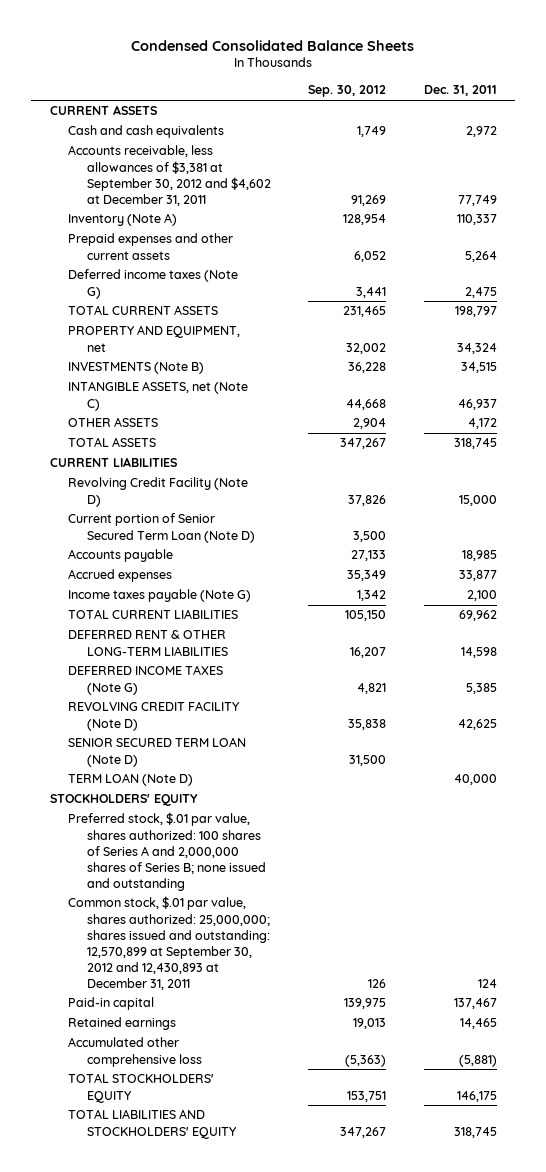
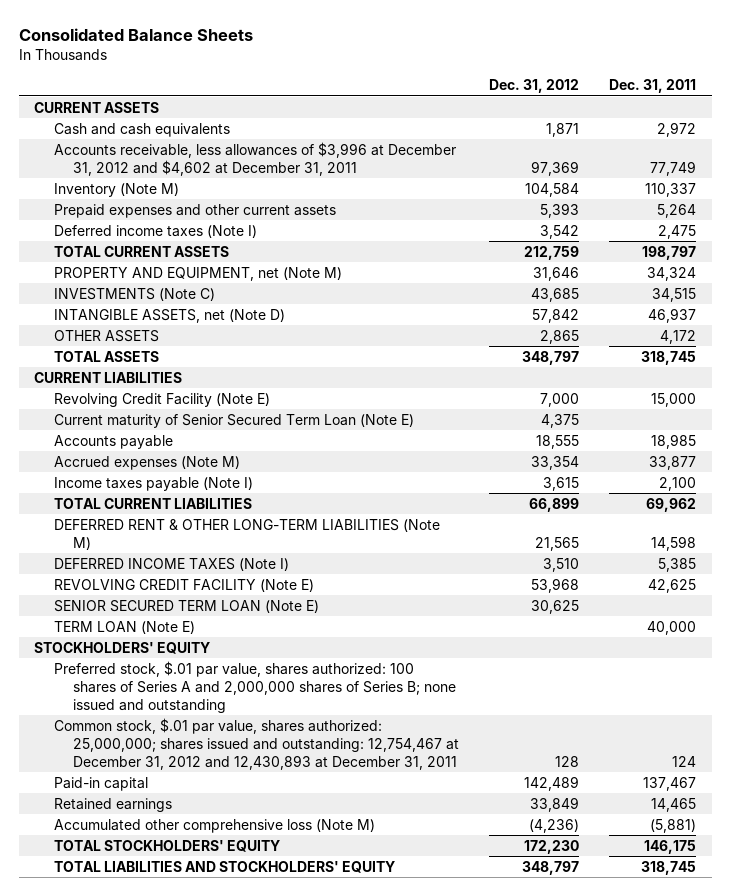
- Condensed Consolidated Balance Sheets
+ Consolidated Balance Sheets
- | Sep. 30, 2012 | Dec. 31, 2011
+ | Dec. 31, 2012 | Dec. 31, 2011
- Accounts receivable, less allowances of $3,381 at September 30, 2012 and $4,602 at December 31, 2011 | 91,269 | 77,749
- Inventory (Note A) | 128,954 | 110,337
+ Accounts receivable, less allowances of $3,996 at December 31, 2012 and $4,602 at December 31, 2011 | 97,369 | 77,749
+ Inventory (Note M) | 104,584 | 110,337
- Deferred income taxes (Note G) | 3,441 | 2,475
+ Deferred income taxes (Note I) | 3,542 | 2,475
- PROPERTY AND EQUIPMENT, net | 32,002 | 34,324
- INVESTMENTS (Note B) | 36,228 | 34,515
- INTANGIBLE ASSETS, net (Note C) | 44,668 | 46,937
+ PROPERTY AND EQUIPMENT, net (Note M) | 31,646 | 34,324
+ INVESTMENTS (Note C) | 43,685 | 34,515
+ INTANGIBLE ASSETS, net (Note D) | 57,842 | 46,937
- Revolving Credit Facility (Note D) | 37,826 | 15,000
- Current portion of Senior Secured Term Loan (Note D) | 3,500 |
+ Revolving Credit Facility (Note E) | 7,000 | 15,000
+ Current maturity of Senior Secured Term Loan (Note E) | 4,375 |
- Accrued expenses | 35,349 | 33,877
- Income taxes payable (Note G) | 1,342 | 2,100
+ Accrued expenses (Note M) | 33,354 | 33,877
+ Income taxes payable (Note I) | 3,615 | 2,100
- DEFERRED RENT & OTHER LONG-TERM LIABILITIES | 16,207 | 14,598
- DEFERRED INCOME TAXES (Note G) | 4,821 | 5,385
- REVOLVING CREDIT FACILITY (Note D) | 35,838 | 42,625
- SENIOR SECURED TERM LOAN (Note D) | 31,500 |
- TERM LOAN (Note D) | | 40,000
+ DEFERRED RENT & OTHER LONG-TERM LIABILITIES (Note M) | 21,565 | 14,598
+ DEFERRED INCOME TAXES (Note I) | 3,510 | 5,385
+ REVOLVING CREDIT FACILITY (Note E) | 53,968 | 42,625
+ SENIOR SECURED TERM LOAN (Note E) | 30,625 |
+ TERM LOAN (Note E) | | 40,000
- Common stock, $.01 par value, shares authorized: 25,000,000; shares issued and outstanding: 12,570,899 at September 30, 2012 and 12,430,893 at December 31, 2011 | 126 | 124
+ Common stock, $.01 par value, shares authorized: 25,000,000; shares issued and outstanding: 12,754,467 at December 31, 2012 and 12,430,893 at December 31, 2011 | 128 | 124
- Accumulated other comprehensive loss | (5,363) | (5,881)
+ Accumulated other comprehensive loss (Note M) | (4,236) | (5,881)

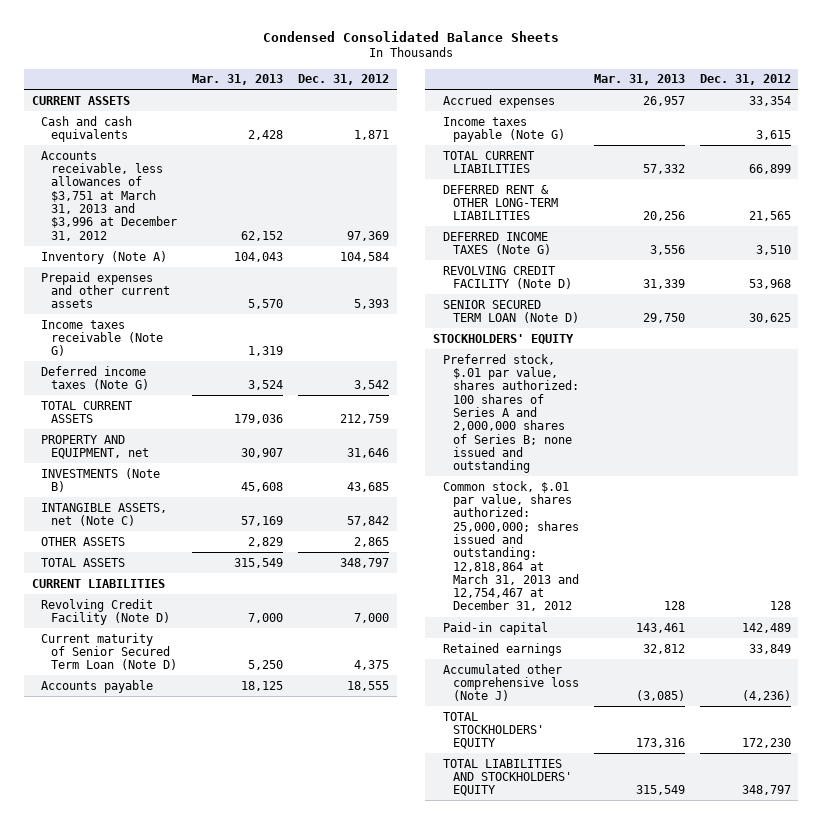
- Consolidated Balance Sheets
+ Condensed Consolidated Balance Sheets
- | Dec. 31, 2012 | Dec. 31, 2011
+ | Mar. 31, 2013 | Dec. 31, 2012
- Accounts receivable, less allowances of $3,996 at December 31, 2012 and $4,602 at December 31, 2011 | 97,369 | 77,749
- Inventory (Note M) | 104,584 | 110,337
+ Accounts receivable, less allowances of $3,751 at March 31, 2013 and $3,996 at December 31, 2012 | 62,152 | 97,369
+ Inventory (Note A) | 104,043 | 104,584
- Deferred income taxes (Note I) | 3,542 | 2,475
+ Income taxes receivable (Note G) | 1,319 |
+ Deferred income taxes (Note G) | 3,524 | 3,542
- PROPERTY AND EQUIPMENT, net (Note M) | 31,646 | 34,324
- INVESTMENTS (Note C) | 43,685 | 34,515
- INTANGIBLE ASSETS, net (Note D) | 57,842 | 46,937
+ PROPERTY AND EQUIPMENT, net | 30,907 | 31,646
+ INVESTMENTS (Note B) | 45,608 | 43,685
+ INTANGIBLE ASSETS, net (Note C) | 57,169 | 57,842
- Revolving Credit Facility (Note E) | 7,000 | 15,000
- Current maturity of Senior Secured Term Loan (Note E) | 4,375 |
+ Revolving Credit Facility (Note D) | 7,000 | 7,000
+ Current maturity of Senior Secured Term Loan (Note D) | 5,250 | 4,375
- Accrued expenses (Note M) | 33,354 | 33,877
- Income taxes payable (Note I) | 3,615 | 2,100
+ Accrued expenses | 26,957 | 33,354
+ Income taxes payable (Note G) | | 3,615
- DEFERRED RENT & OTHER LONG-TERM LIABILITIES (Note M) | 21,565 | 14,598
- DEFERRED INCOME TAXES (Note I) | 3,510 | 5,385
- REVOLVING CREDIT FACILITY (Note E) | 53,968 | 42,625
- SENIOR SECURED TERM LOAN (Note E) | 30,625 |
- TERM LOAN (Note E) | | 40,000
+ DEFERRED RENT & OTHER LONG-TERM LIABILITIES | 20,256 | 21,565
+ DEFERRED INCOME TAXES (Note G) | 3,556 | 3,510
+ REVOLVING CREDIT FACILITY (Note D) | 31,339 | 53,968
+ SENIOR SECURED TERM LOAN (Note D) | 29,750 | 30,625
- Common stock, $.01 par value, shares authorized: 25,000,000; shares issued and outstanding: 12,754,467 at December 31, 2012 and 12,430,893 at December 31, 2011 | 128 | 124
+ Common stock, $.01 par value, shares authorized: 25,000,000; shares issued and outstanding: 12,818,864 at March 31, 2013 and 12,754,467 at December 31, 2012 | 128 | 128
- Accumulated other comprehensive loss (Note M) | (4,236) | (5,881)
+ Accumulated other comprehensive loss (Note J) | (3,085) | (4,236)

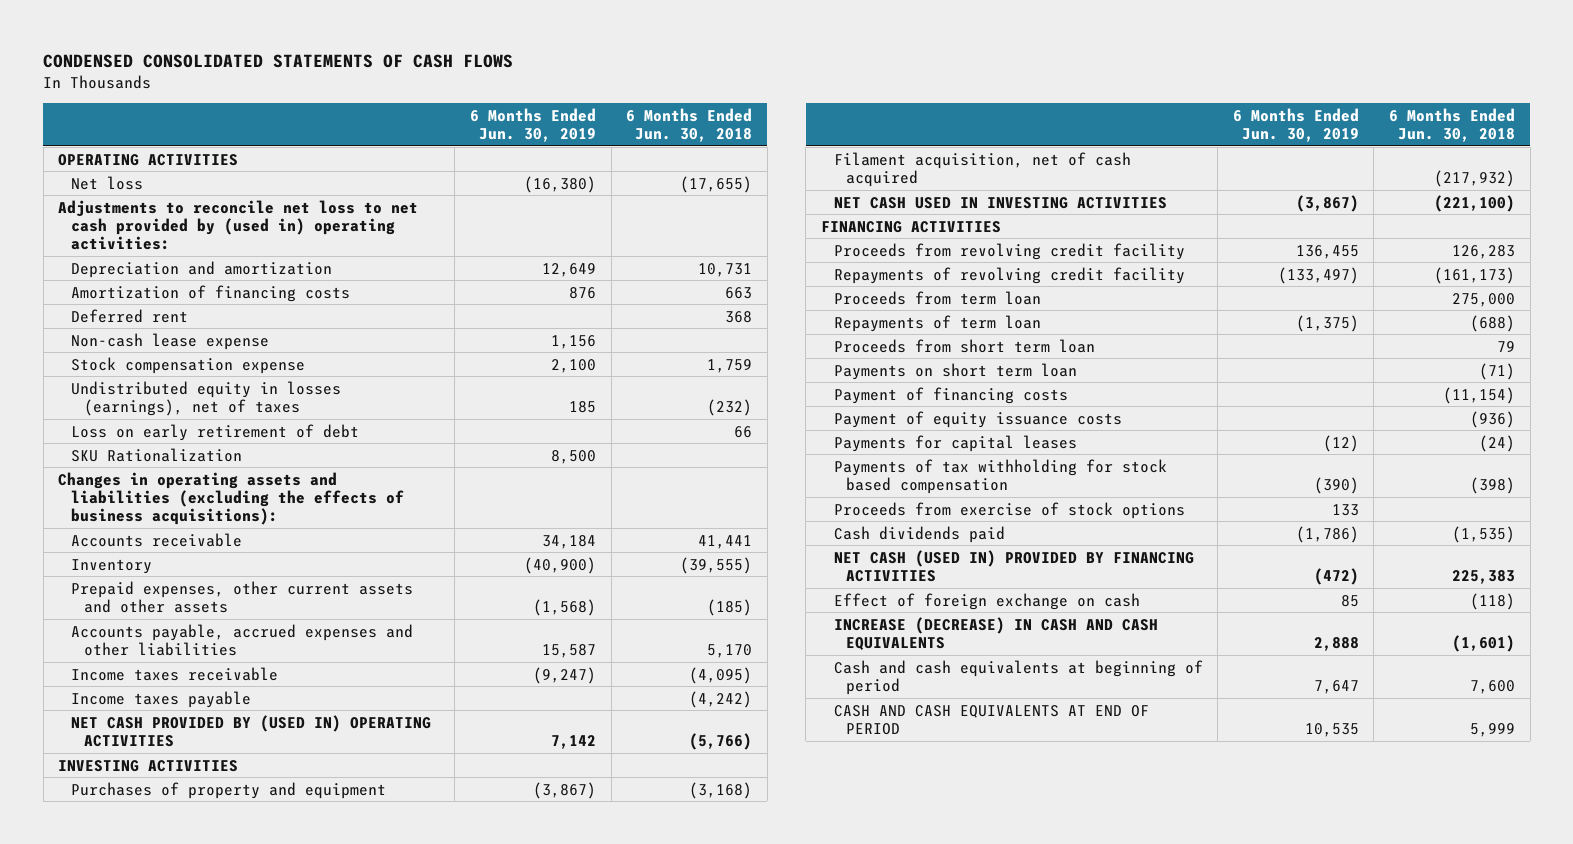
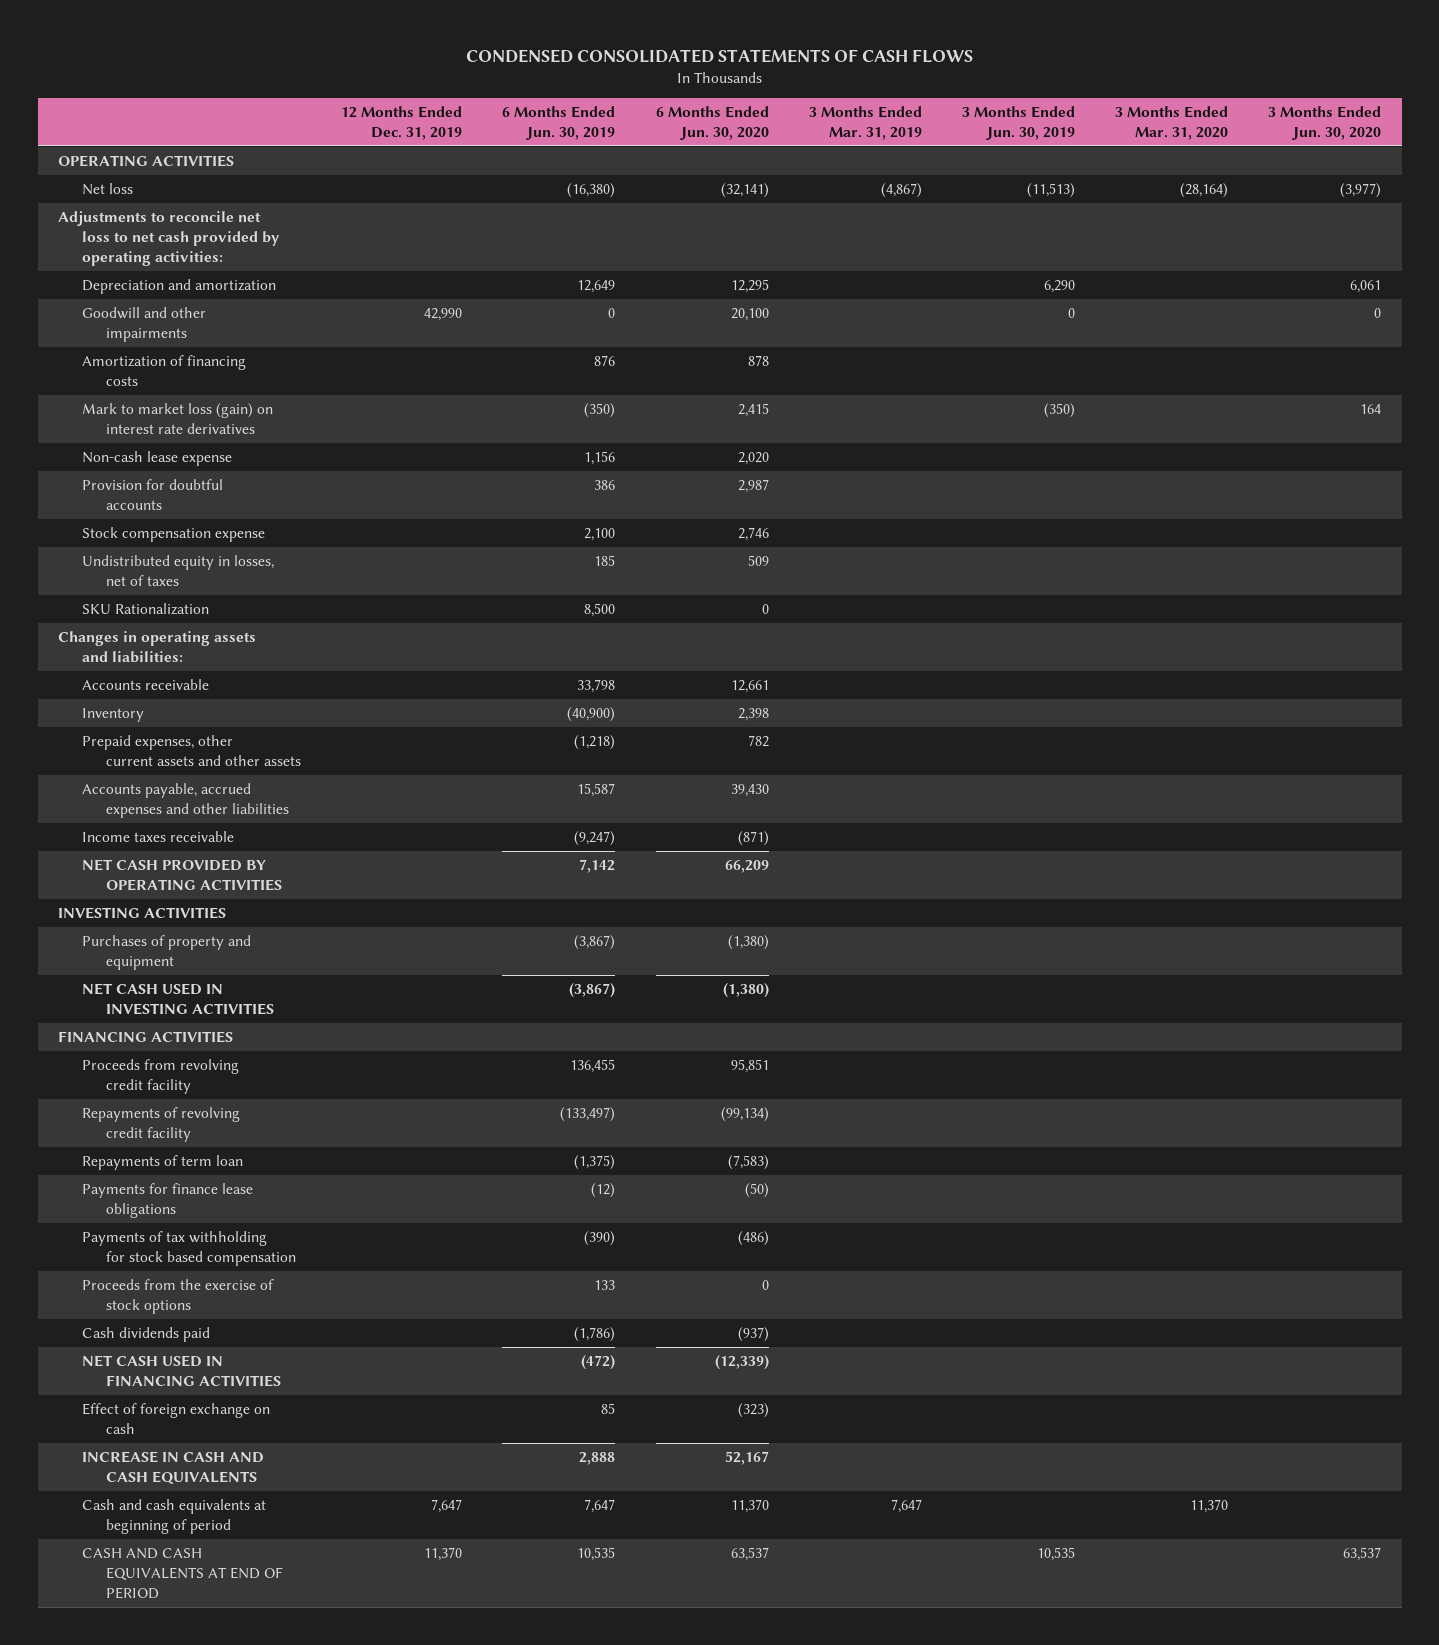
- | 6 Months Ended Jun. 30, 2019 | 6 Months Ended Jun. 30, 2018
+ | 12 Months Ended Dec. 31, 2019 | 6 Months Ended Jun. 30, 2019 | 6 Months Ended Jun. 30, 2020 | 3 Months Ended Mar. 31, 2019 | 3 Months Ended Jun. 30, 2019 | 3 Months Ended Mar. 31, 2020 | 3 Months Ended Jun. 30, 2020
- Adjustments to reconcile net loss to net cash provided by (used in) operating activities:
+ Adjustments to reconcile net loss to net cash provided by operating activities:
+ Goodwill and other impairments | 42,990 | 0 | 20,100 | | 0 | | 0
- Deferred rent | | 368
+ Mark to market loss (gain) on interest rate derivatives | | (350) | 2,415 | | (350) | | 164
+ Provision for doubtful accounts | | 386 | 2,987 | | | |
- Undistributed equity in losses (earnings), net of taxes | 185 | (232)
- Loss on early retirement of debt | | 66
+ Undistributed equity in losses, net of taxes | | 185 | 509 | | | |
- Changes in operating assets and liabilities (excluding the effects of business acquisitions):
- Accounts receivable | 34,184 | 41,441
+ Changes in operating assets and liabilities:
+ Accounts receivable | | 33,798 | 12,661 | | | |
- Prepaid expenses, other current assets and other assets | (1,568) | (185)
+ Prepaid expenses, other current assets and other assets | | (1,218) | 782 | | | |
- Income taxes payable | | (4,242)
- NET CASH PROVIDED BY (USED IN) OPERATING ACTIVITIES | 7,142 | (5,766)
+ NET CASH PROVIDED BY OPERATING ACTIVITIES | | 7,142 | 66,209 | | | |
- Filament acquisition, net of cash acquired | | (217,932)
- Proceeds from term loan | | 275,000
- Proceeds from short term loan | | 79
- Payments on short term loan | | (71)
- Payment of financing costs | | (11,154)
- Payment of equity issuance costs | | (936)
- Payments for capital leases | (12) | (24)
+ Payments for finance lease obligations | | (12) | (50) | | | |
- Proceeds from exercise of stock options | 133 |
+ Proceeds from the exercise of stock options | | 133 | 0 | | | |
- NET CASH (USED IN) PROVIDED BY FINANCING ACTIVITIES | (472) | 225,383
+ NET CASH USED IN FINANCING ACTIVITIES | | (472) | (12,339) | | | |
- INCREASE (DECREASE) IN CASH AND CASH EQUIVALENTS | 2,888 | (1,601)
+ INCREASE IN CASH AND CASH EQUIVALENTS | | 2,888 | 52,167 | | | |

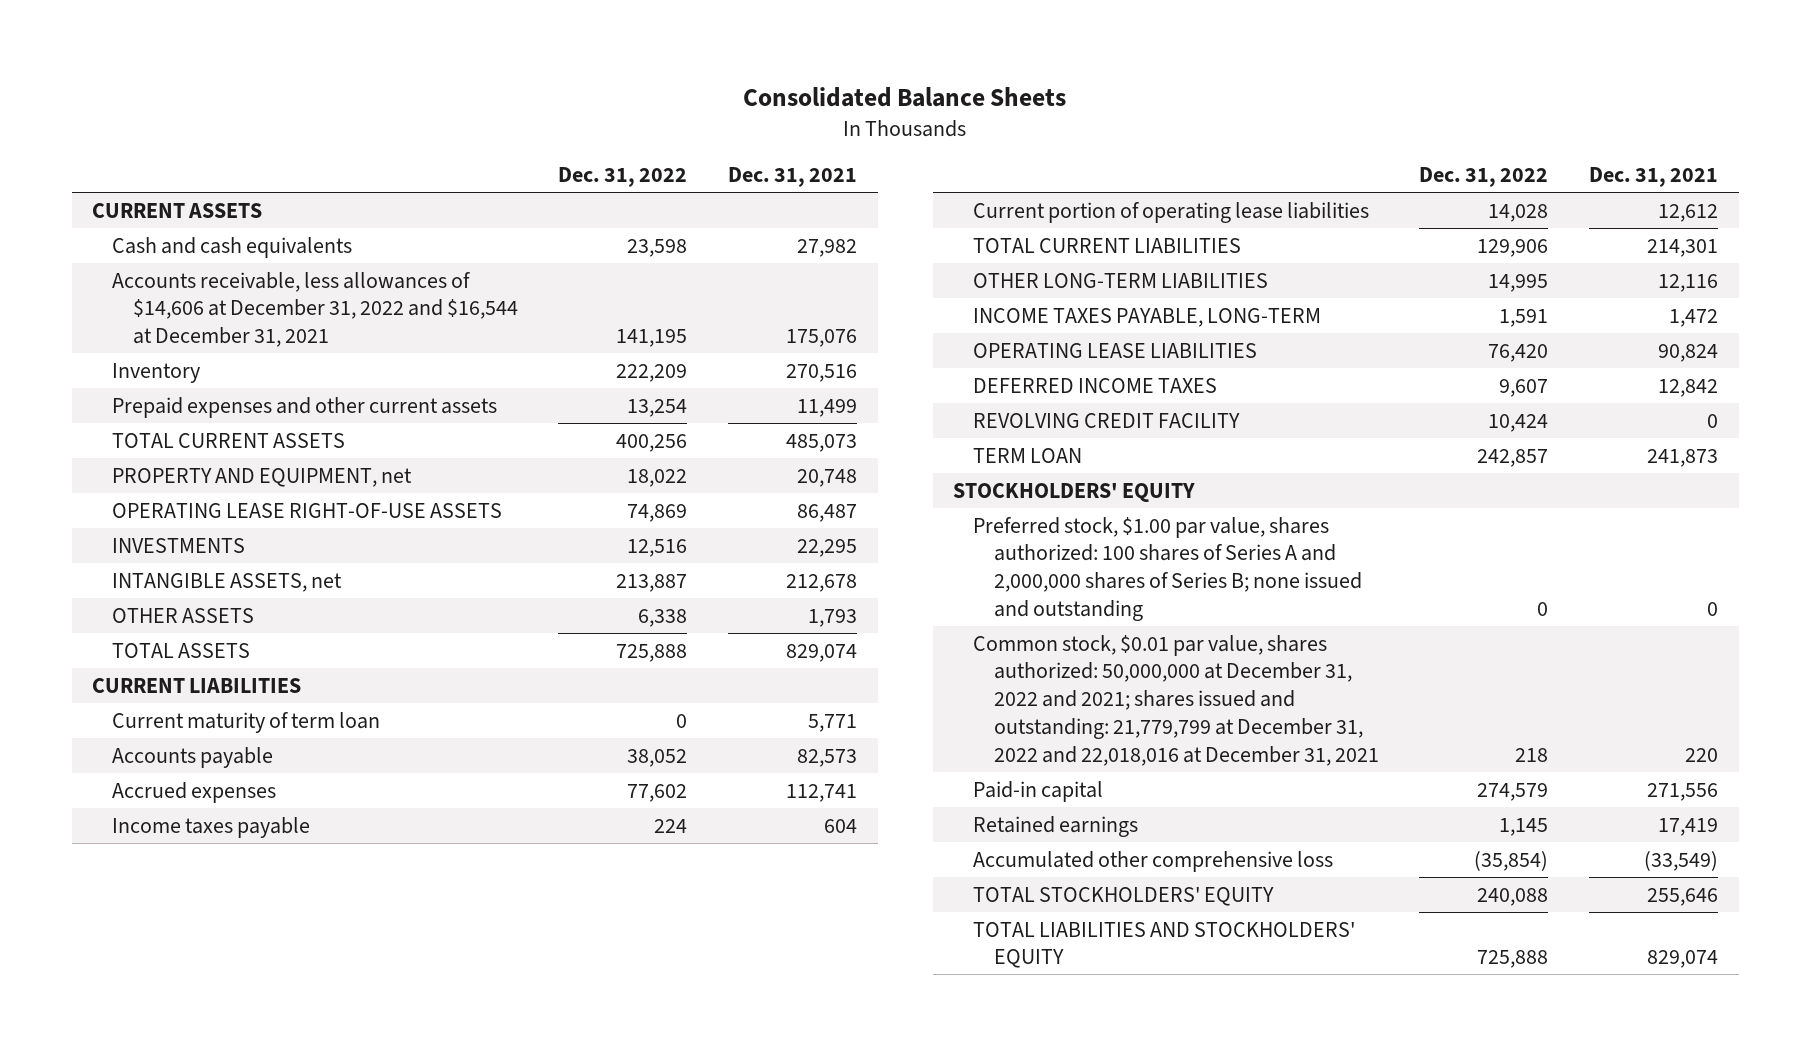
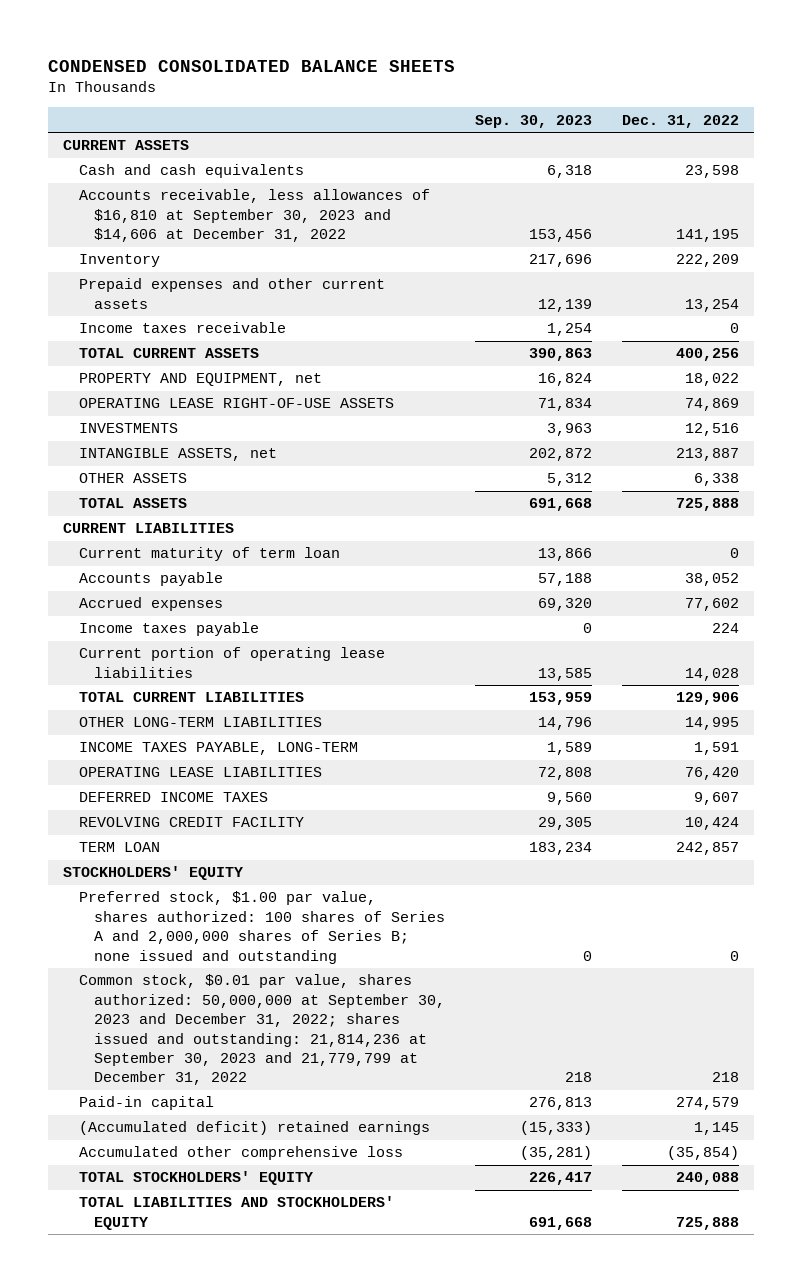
- Consolidated Balance Sheets
+ CONDENSED CONSOLIDATED BALANCE SHEETS
- | Dec. 31, 2022 | Dec. 31, 2021
+ | Sep. 30, 2023 | Dec. 31, 2022
- Accounts receivable, less allowances of $14,606 at December 31, 2022 and $16,544 at December 31, 2021 | 141,195 | 175,076
+ Accounts receivable, less allowances of $16,810 at September 30, 2023 and $14,606 at December 31, 2022 | 153,456 | 141,195
+ Income taxes receivable | 1,254 | 0
- Common stock, $0.01 par value, shares authorized: 50,000,000 at December 31, 2022 and 2021; shares issued and outstanding: 21,779,799 at December 31, 2022 and 22,018,016 at December 31, 2021 | 218 | 220
+ Common stock, $0.01 par value, shares authorized: 50,000,000 at September 30, 2023 and December 31, 2022; shares issued and outstanding: 21,814,236 at September 30, 2023 and 21,779,799 at December 31, 2022 | 218 | 218
- Retained earnings | 1,145 | 17,419
+ (Accumulated deficit) retained earnings | (15,333) | 1,145

